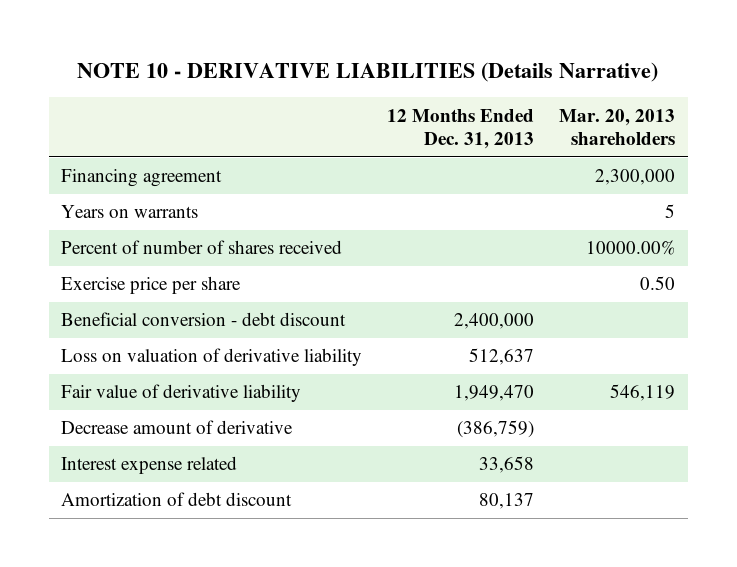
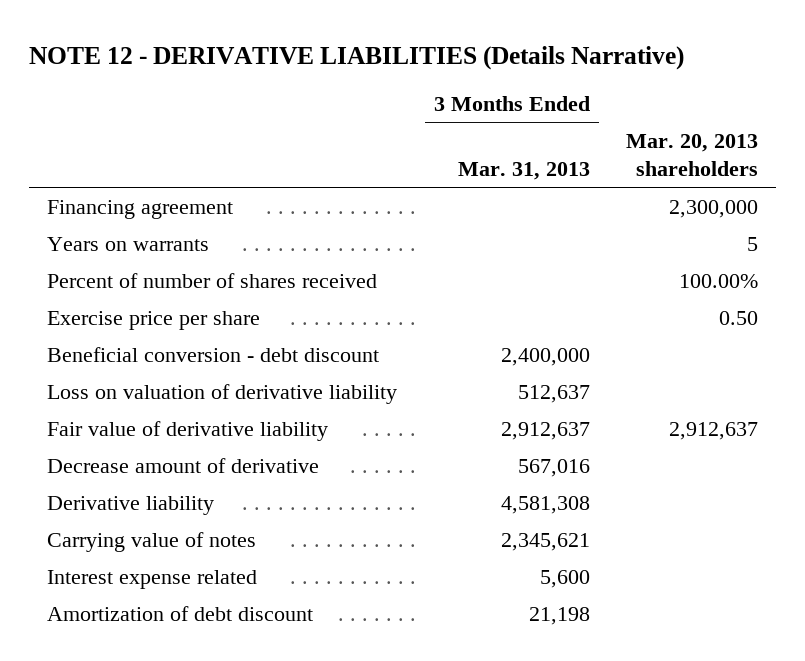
- NOTE 10 - DERIVATIVE LIABILITIES (Details Narrative)
+ NOTE 12 - DERIVATIVE LIABILITIES (Details Narrative)
- | 12 Months Ended Dec. 31, 2013 | Mar. 20, 2013 shareholders
+ | 3 Months Ended Mar. 31, 2013 | Mar. 20, 2013 shareholders
- Percent of number of shares received | | 10000.00%
+ Percent of number of shares received | | 100.00%
- Fair value of derivative liability | 1,949,470 | 546,119
+ Fair value of derivative liability | 2,912,637 | 2,912,637
+ Derivative liability | 4,581,308 |
+ Carrying value of notes | 2,345,621 |

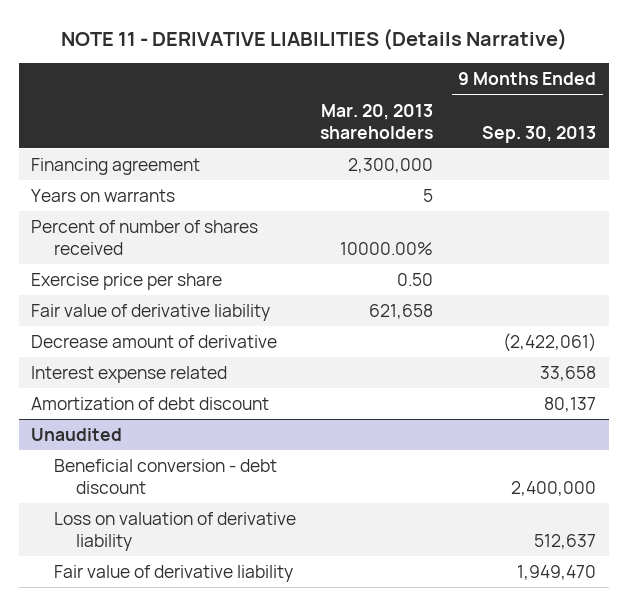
- NOTE 12 - DERIVATIVE LIABILITIES (Details Narrative)
+ NOTE 11 - DERIVATIVE LIABILITIES (Details Narrative)
- | 3 Months Ended Mar. 31, 2013 | Mar. 20, 2013 shareholders
+ | Mar. 20, 2013 shareholders | 9 Months Ended Sep. 30, 2013
- Percent of number of shares received | | 100.00%
+ Percent of number of shares received | 10000.00% |
- Beneficial conversion - debt discount | 2,400,000 |
- Loss on valuation of derivative liability | 512,637 |
- Fair value of derivative liability | 2,912,637 | 2,912,637
+ Fair value of derivative liability | 621,658 |
- Derivative liability | 4,581,308 |
- Carrying value of notes | 2,345,621 |
+ Unaudited
+ Beneficial conversion - debt discount | | 2,400,000
+ Loss on valuation of derivative liability | | 512,637
+ Fair value of derivative liability | | 1,949,470

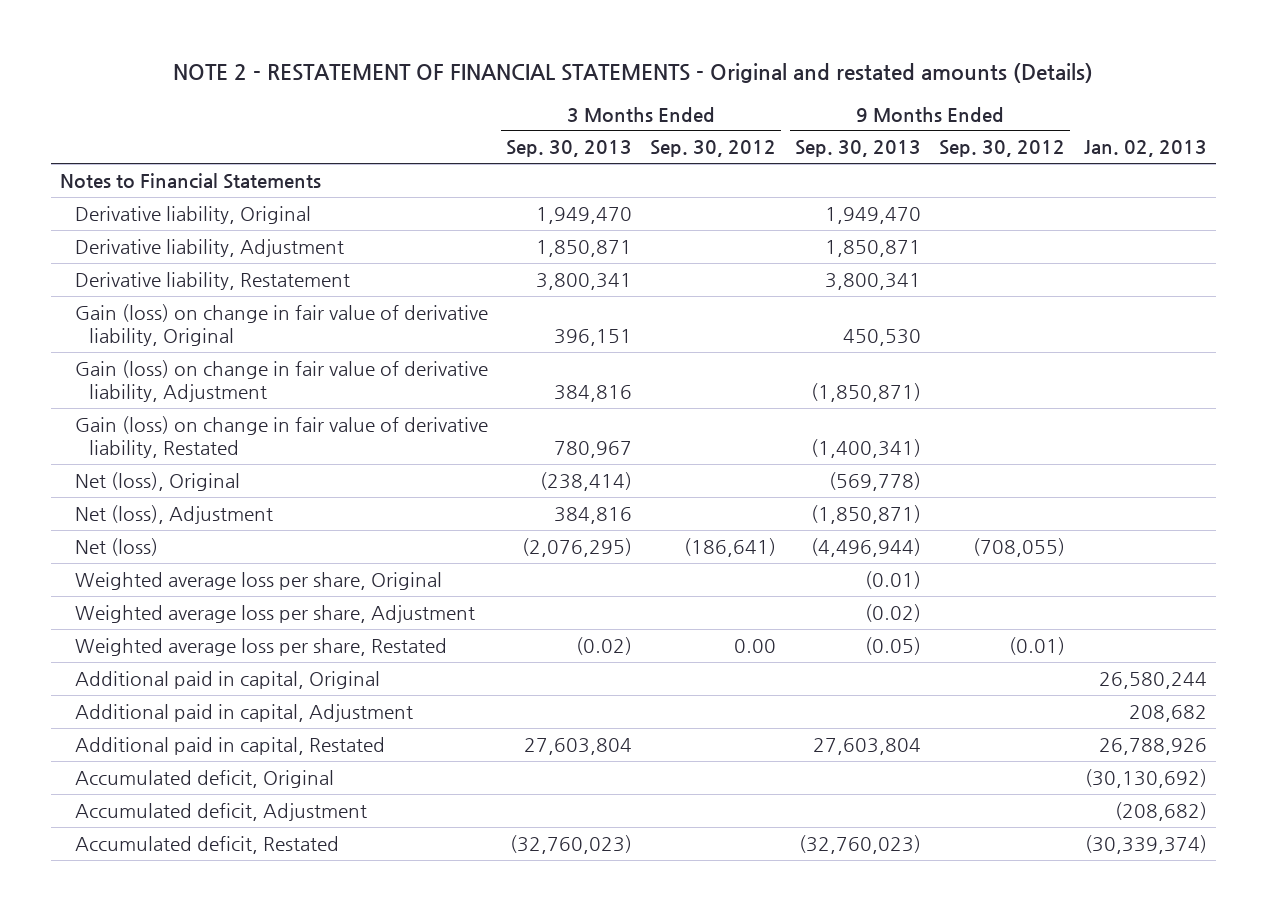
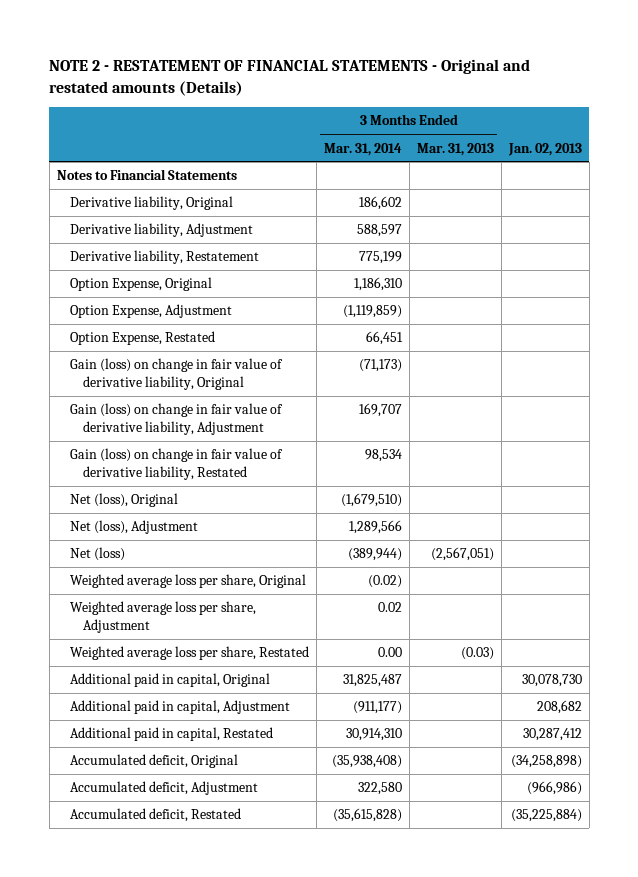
- | 3 Months Ended Sep. 30, 2013 | 3 Months Ended Sep. 30, 2012 | 9 Months Ended Sep. 30, 2013 | 9 Months Ended Sep. 30, 2012 | Jan. 02, 2013
+ | 3 Months Ended Mar. 31, 2014 | 3 Months Ended Mar. 31, 2013 | Jan. 02, 2013
+ Option Expense, Original | 1,186,310 | |
+ Option Expense, Adjustment | (1,119,859) | |
+ Option Expense, Restated | 66,451 | |
- Additional paid in capital, Original | | | | | 26,580,244
+ Additional paid in capital, Original | 31,825,487 | | 30,078,730
- Additional paid in capital, Restated | 27,603,804 | | 27,603,804 | | 26,788,926
- Accumulated deficit, Original | | | | | (30,130,692)
- Accumulated deficit, Adjustment | | | | | (208,682)
- Accumulated deficit, Restated | (32,760,023) | | (32,760,023) | | (30,339,374)
+ Additional paid in capital, Restated | 30,914,310 | | 30,287,412
+ Accumulated deficit, Original | (35,938,408) | | (34,258,898)
+ Accumulated deficit, Adjustment | 322,580 | | (966,986)
+ Accumulated deficit, Restated | (35,615,828) | | (35,225,884)

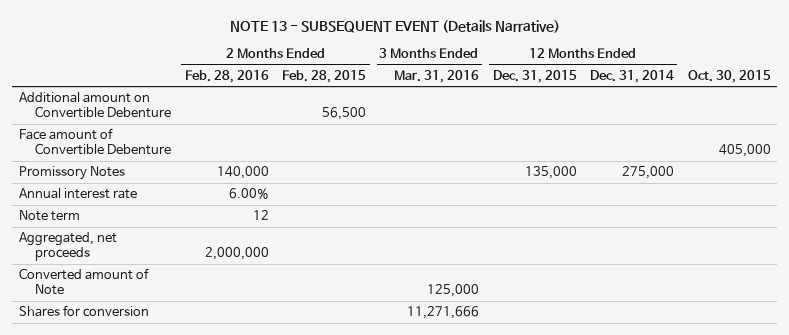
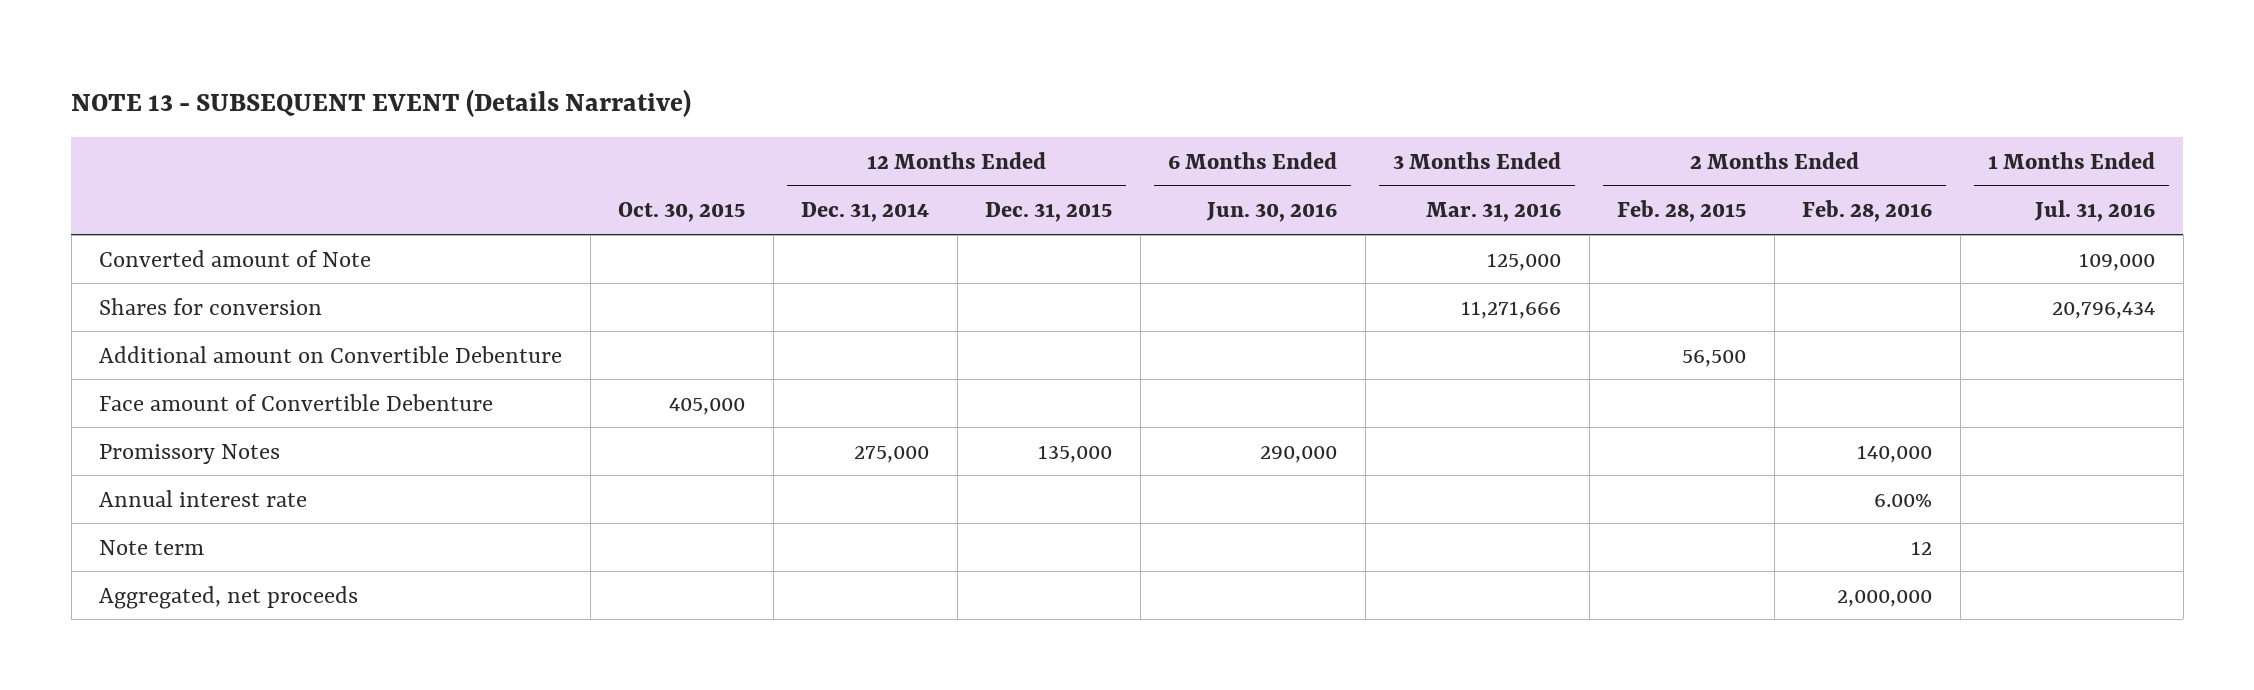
- | 2 Months Ended Feb. 28, 2016 | 2 Months Ended Feb. 28, 2015 | 3 Months Ended Mar. 31, 2016 | 12 Months Ended Dec. 31, 2015 | 12 Months Ended Dec. 31, 2014 | Oct. 30, 2015
+ | Oct. 30, 2015 | 12 Months Ended Dec. 31, 2014 | 12 Months Ended Dec. 31, 2015 | 6 Months Ended Jun. 30, 2016 | 3 Months Ended Mar. 31, 2016 | 2 Months Ended Feb. 28, 2015 | 2 Months Ended Feb. 28, 2016 | 1 Months Ended Jul. 31, 2016
moved up: Converted amount of Note | | | | | 125,000 | | | 109,000
moved up: Shares for conversion | | | | | 11,271,666 | | | 20,796,434

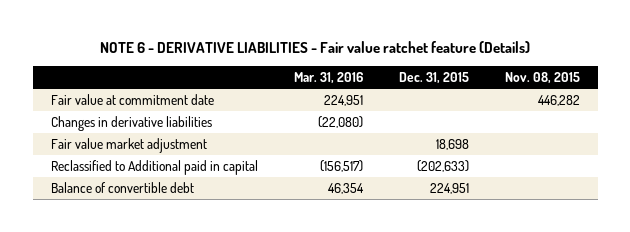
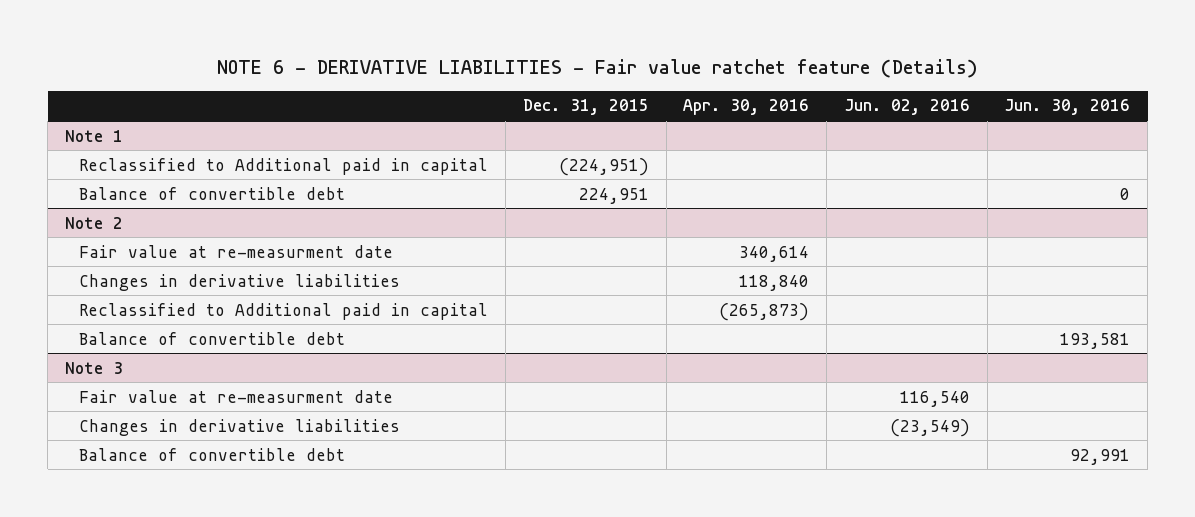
- | Mar. 31, 2016 | Dec. 31, 2015 | Nov. 08, 2015
+ | Dec. 31, 2015 | Apr. 30, 2016 | Jun. 02, 2016 | Jun. 30, 2016
- Fair value at commitment date | 224,951 | | 446,282
- Changes in derivative liabilities | (22,080) | |
- Fair value market adjustment | | 18,698 |
- Reclassified to Additional paid in capital | (156,517) | (202,633) |
+ Note 1
+ Reclassified to Additional paid in capital | (224,951) | | |
+ Note 2
+ Fair value at re-measurment date | | 340,614 | |
+ Changes in derivative liabilities | | 118,840 | |
+ Reclassified to Additional paid in capital | | (265,873) | |
+ Balance of convertible debt | | | | 193,581
+ Note 3
+ Fair value at re-measurment date | | | 116,540 |
+ Changes in derivative liabilities | | | (23,549) |
+ Balance of convertible debt | | | | 92,991

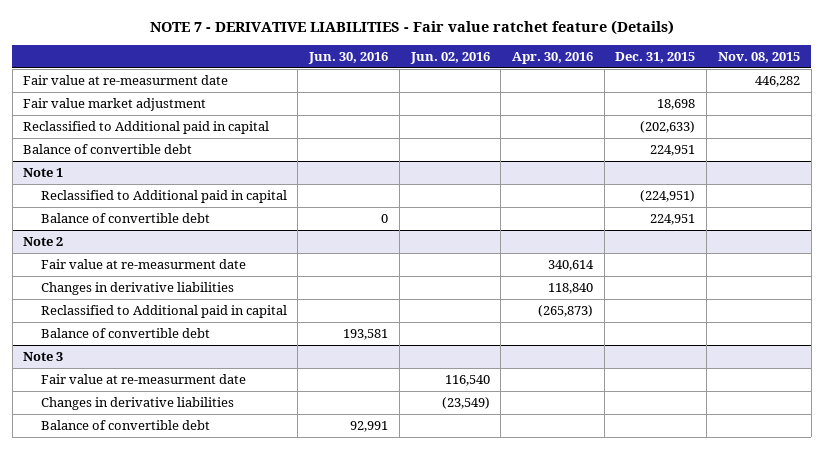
- NOTE 6 - DERIVATIVE LIABILITIES - Fair value ratchet feature (Details)
+ NOTE 7 - DERIVATIVE LIABILITIES - Fair value ratchet feature (Details)
- | Dec. 31, 2015 | Apr. 30, 2016 | Jun. 02, 2016 | Jun. 30, 2016
+ | Jun. 30, 2016 | Jun. 02, 2016 | Apr. 30, 2016 | Dec. 31, 2015 | Nov. 08, 2015
+ Fair value at re-measurment date | | | | | 446,282
+ Fair value market adjustment | | | | 18,698 |
+ Reclassified to Additional paid in capital | | | | (202,633) |
+ Balance of convertible debt | | | | 224,951 |

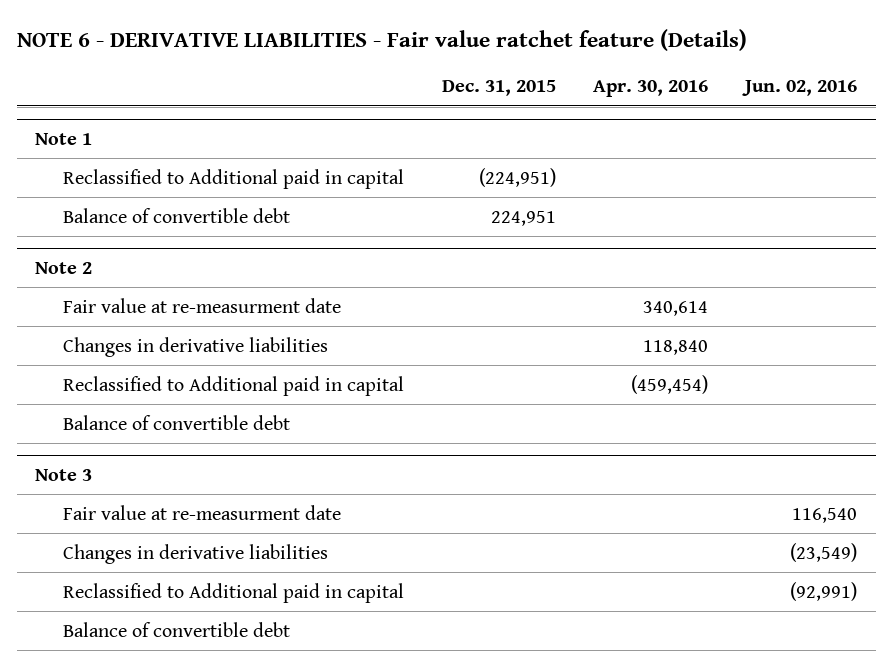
- NOTE 7 - DERIVATIVE LIABILITIES - Fair value ratchet feature (Details)
+ NOTE 6 - DERIVATIVE LIABILITIES - Fair value ratchet feature (Details)
- | Jun. 30, 2016 | Jun. 02, 2016 | Apr. 30, 2016 | Dec. 31, 2015 | Nov. 08, 2015
+ | Dec. 31, 2015 | Apr. 30, 2016 | Jun. 02, 2016
- Fair value at re-measurment date | | | | | 446,282
- Fair value market adjustment | | | | 18,698 |
- Reclassified to Additional paid in capital | | | | (202,633) |
- Balance of convertible debt | | | | 224,951 |
@ Note 2
- Reclassified to Additional paid in capital | | | (265,873) | |
+ Reclassified to Additional paid in capital | | (459,454) |
@ Note 3
+ Reclassified to Additional paid in capital | | | (92,991)

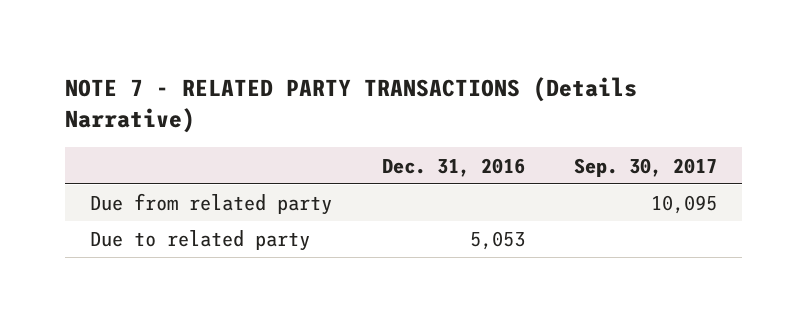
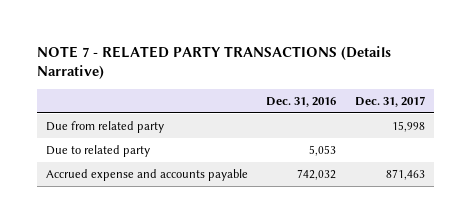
- | Dec. 31, 2016 | Sep. 30, 2017
+ | Dec. 31, 2016 | Dec. 31, 2017
+ Accrued expense and accounts payable | 742,032 | 871,463

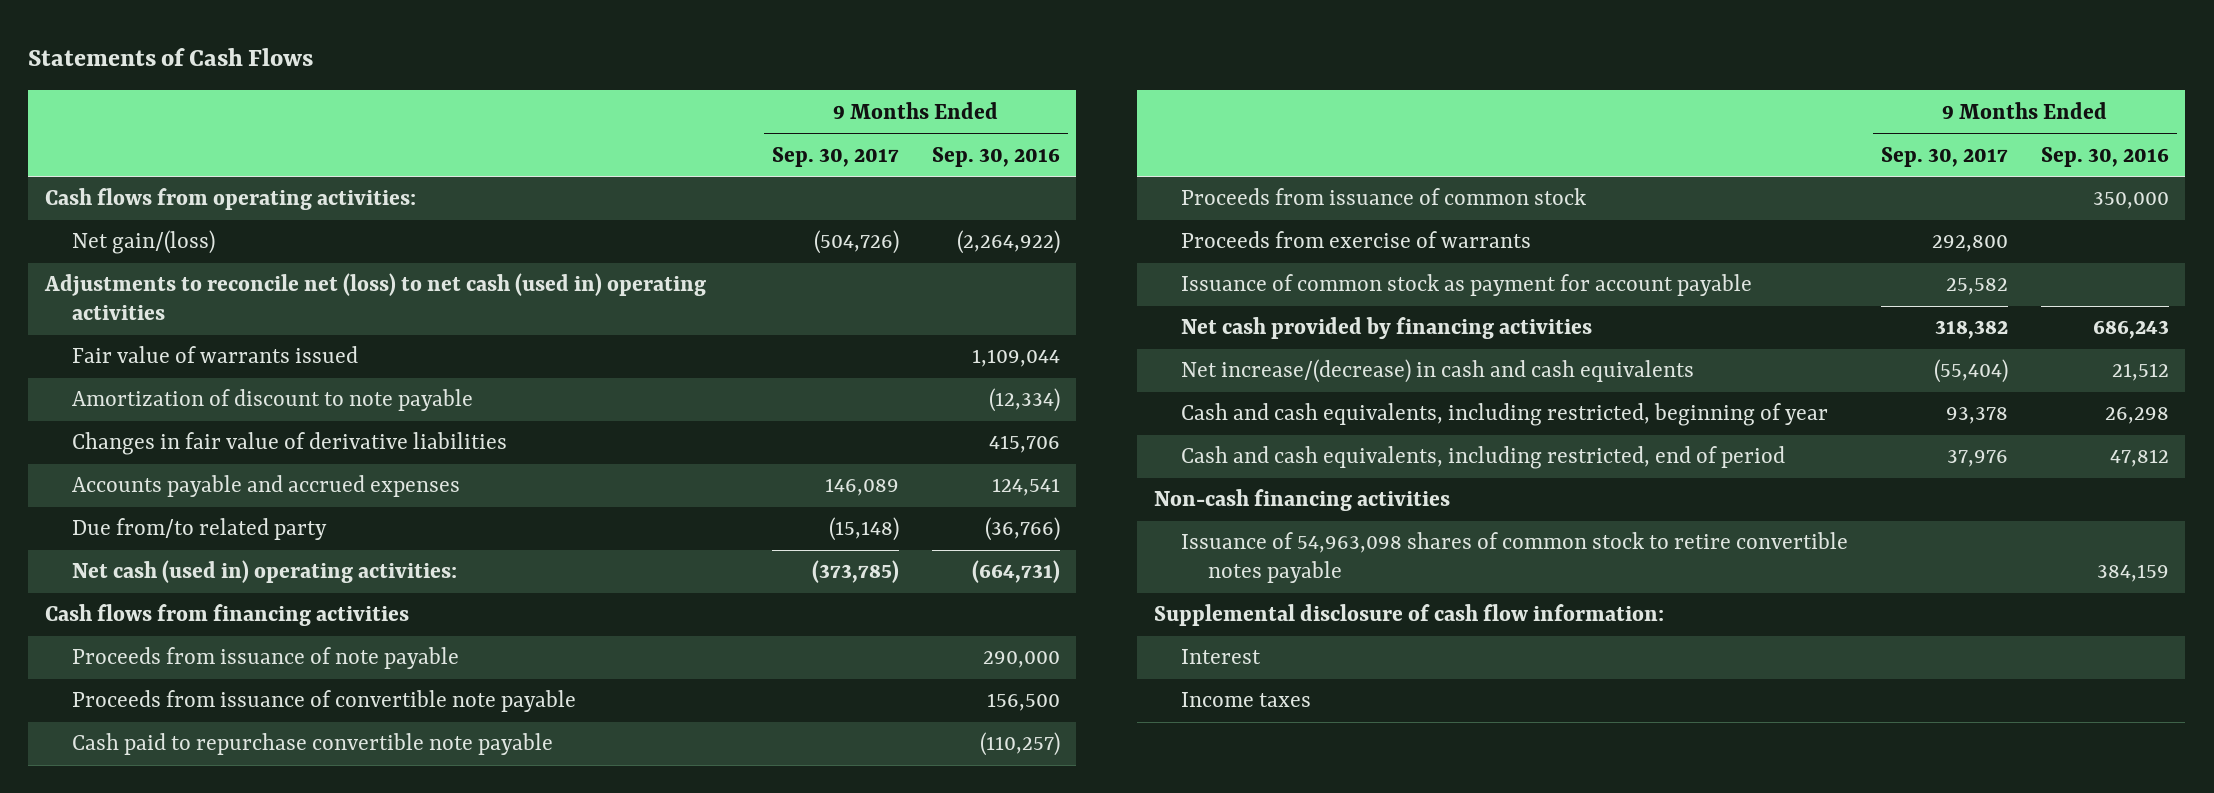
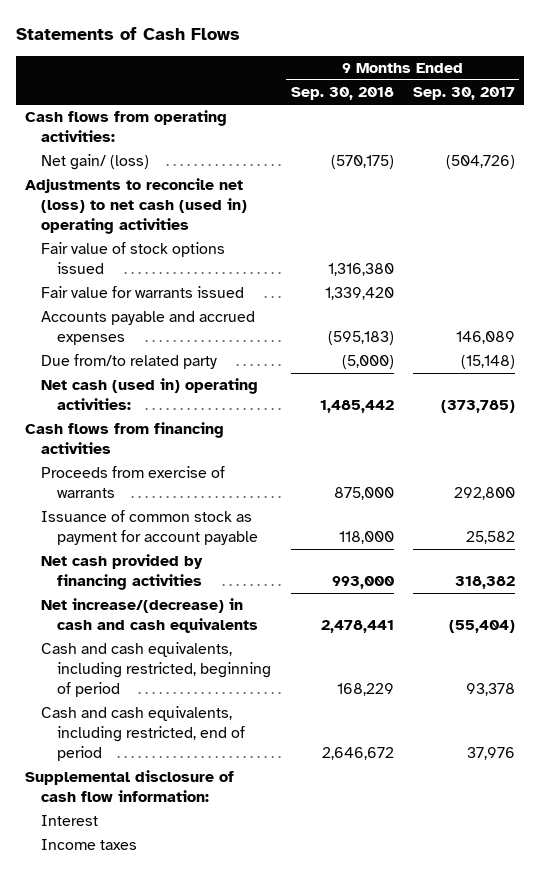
- | 9 Months Ended Sep. 30, 2017 | 9 Months Ended Sep. 30, 2016
+ | 9 Months Ended Sep. 30, 2018 | 9 Months Ended Sep. 30, 2017
- Net gain/(loss) | (504,726) | (2,264,922)
+ Net gain/ (loss) | (570,175) | (504,726)
- Fair value of warrants issued | | 1,109,044
- Amortization of discount to note payable | | (12,334)
- Changes in fair value of derivative liabilities | | 415,706
+ Fair value of stock options issued | 1,316,380 |
+ Fair value for warrants issued | 1,339,420 |
- Proceeds from issuance of note payable | | 290,000
- Proceeds from issuance of convertible note payable | | 156,500
- Cash paid to repurchase convertible note payable | | (110,257)
- Proceeds from issuance of common stock | | 350,000
- Cash and cash equivalents, including restricted, beginning of year | 93,378 | 26,298
+ Cash and cash equivalents, including restricted, beginning of period | 168,229 | 93,378
- Non-cash financing activities
- Issuance of 54,963,098 shares of common stock to retire convertible notes payable | | 384,159

